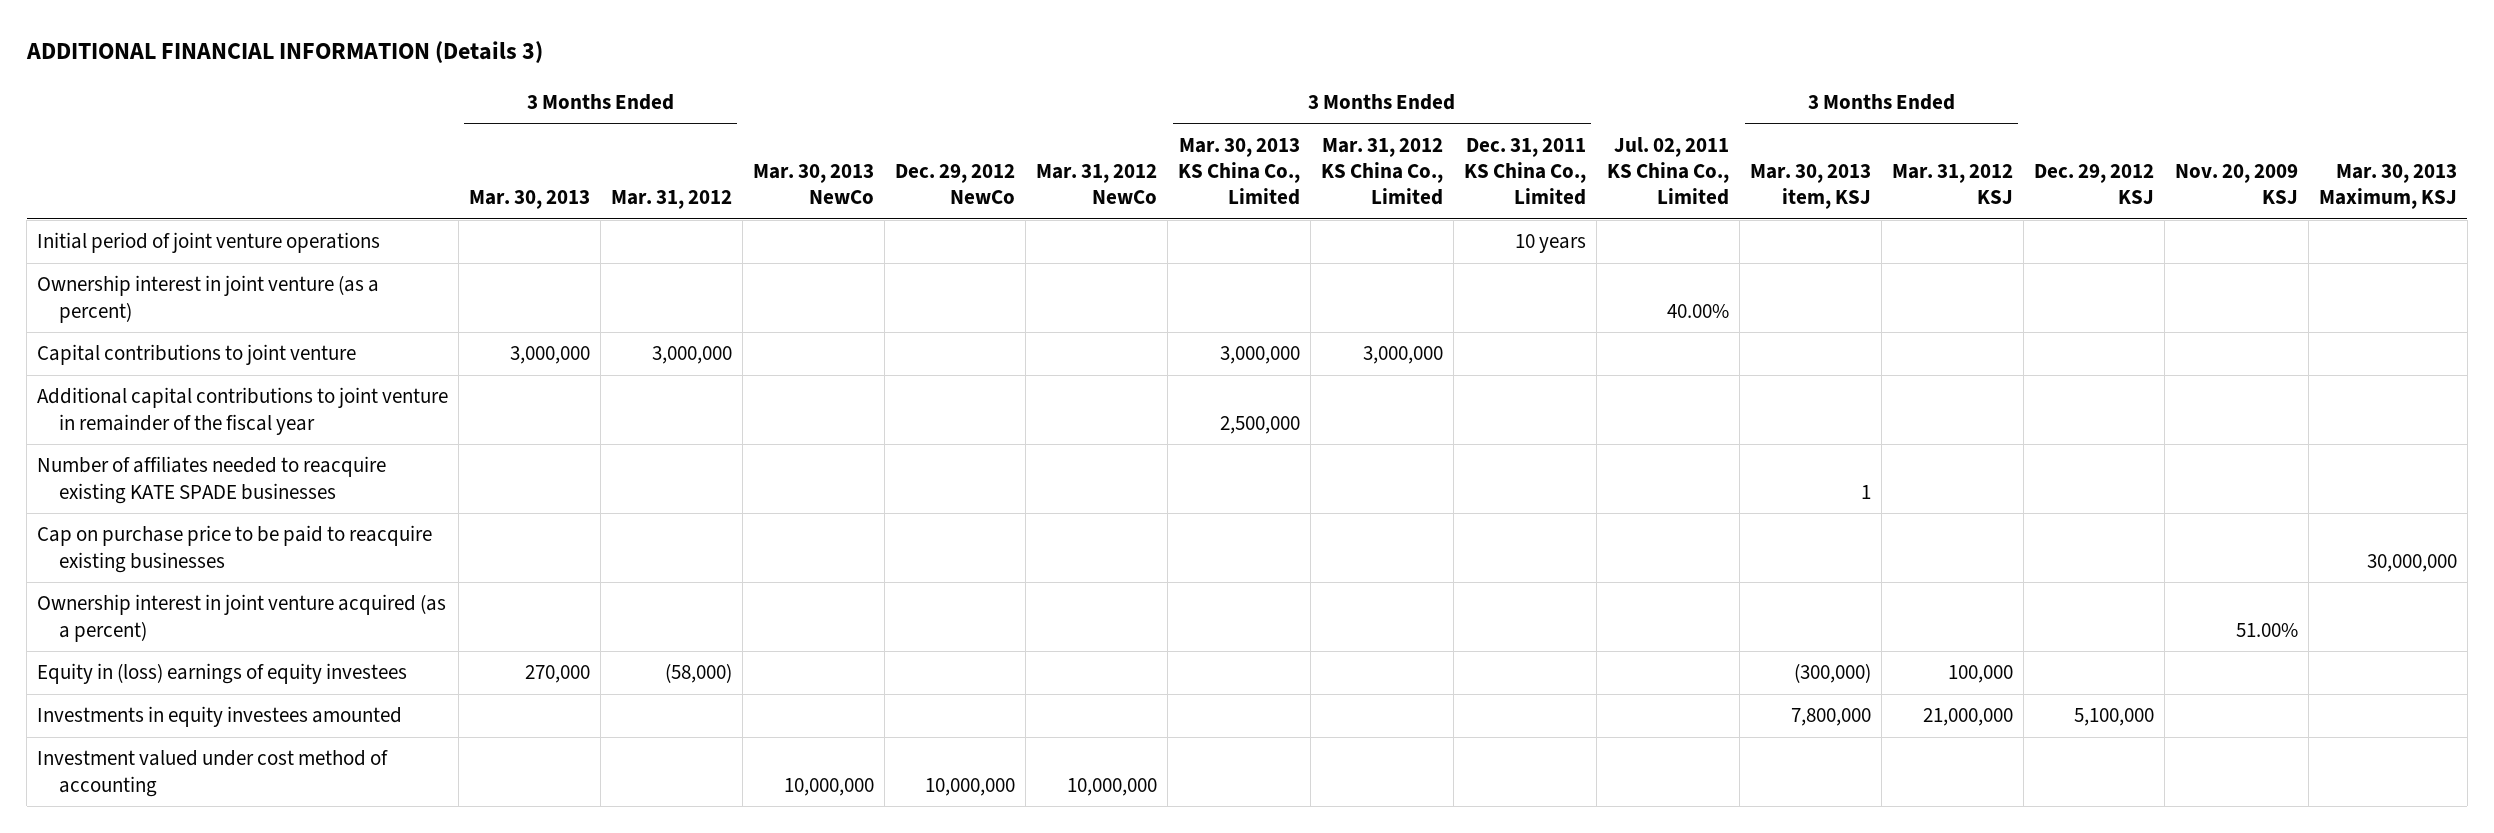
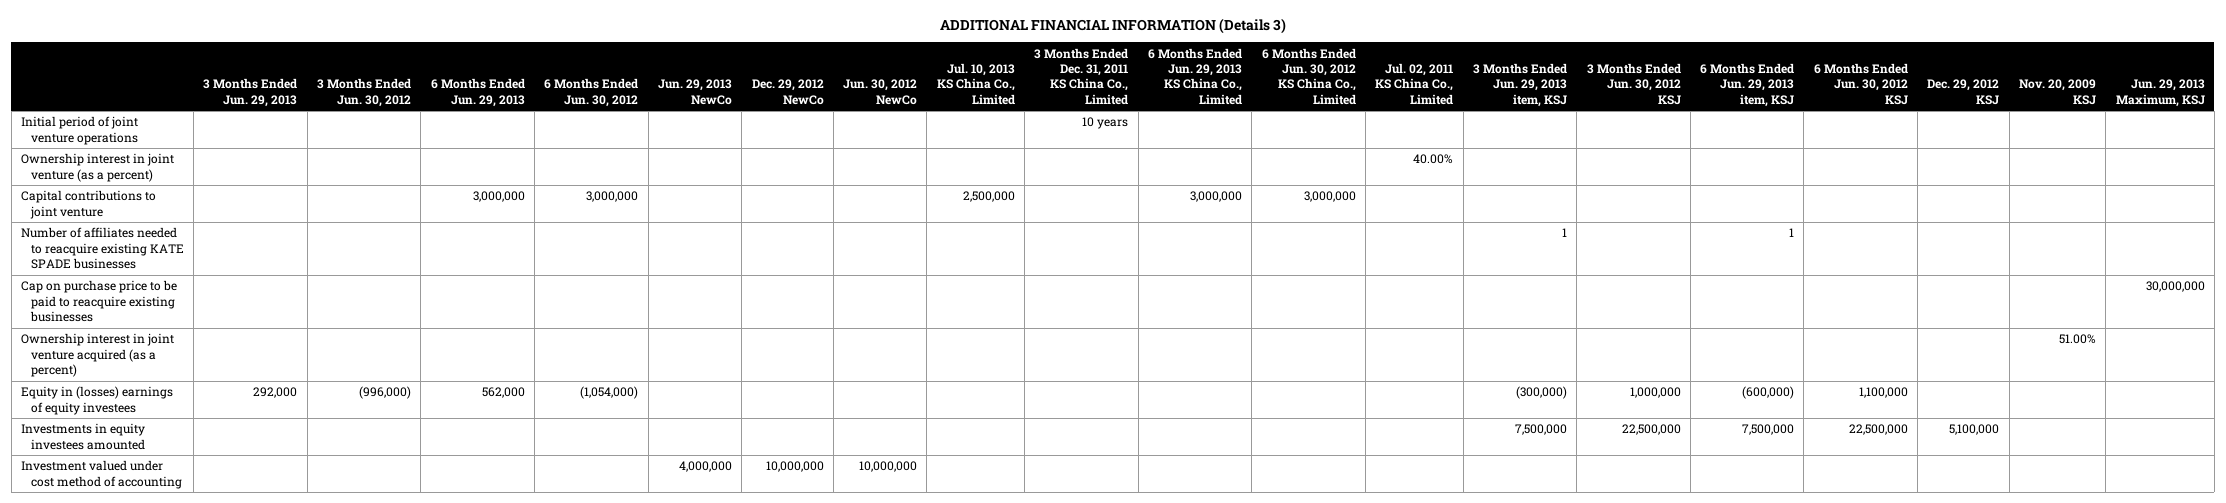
- | 3 Months Ended Mar. 30, 2013 | 3 Months Ended Mar. 31, 2012 | Mar. 30, 2013 NewCo | Dec. 29, 2012 NewCo | Mar. 31, 2012 NewCo | 3 Months Ended Mar. 30, 2013 KS China Co., Limited | 3 Months Ended Mar. 31, 2012 KS China Co., Limited | 3 Months Ended Dec. 31, 2011 KS China Co., Limited | Jul. 02, 2011 KS China Co., Limited | 3 Months Ended Mar. 30, 2013 item, KSJ | 3 Months Ended Mar. 31, 2012 KSJ | Dec. 29, 2012 KSJ | Nov. 20, 2009 KSJ | Mar. 30, 2013 Maximum, KSJ
+ | 3 Months Ended Jun. 29, 2013 | 3 Months Ended Jun. 30, 2012 | 6 Months Ended Jun. 29, 2013 | 6 Months Ended Jun. 30, 2012 | Jun. 29, 2013 NewCo | Dec. 29, 2012 NewCo | Jun. 30, 2012 NewCo | Jul. 10, 2013 KS China Co., Limited | 3 Months Ended Dec. 31, 2011 KS China Co., Limited | 6 Months Ended Jun. 29, 2013 KS China Co., Limited | 6 Months Ended Jun. 30, 2012 KS China Co., Limited | Jul. 02, 2011 KS China Co., Limited | 3 Months Ended Jun. 29, 2013 item, KSJ | 3 Months Ended Jun. 30, 2012 KSJ | 6 Months Ended Jun. 29, 2013 item, KSJ | 6 Months Ended Jun. 30, 2012 KSJ | Dec. 29, 2012 KSJ | Nov. 20, 2009 KSJ | Jun. 29, 2013 Maximum, KSJ
- Additional capital contributions to joint venture in remainder of the fiscal year | | | | | | 2,500,000 | | | | | | | |
- Equity in (loss) earnings of equity investees | 270,000 | (58,000) | | | | | | | | (300,000) | 100,000 | | |
+ Equity in (losses) earnings of equity investees | 292,000 | (996,000) | 562,000 | (1,054,000) | | | | | | | | | (300,000) | 1,000,000 | (600,000) | 1,100,000 | | |

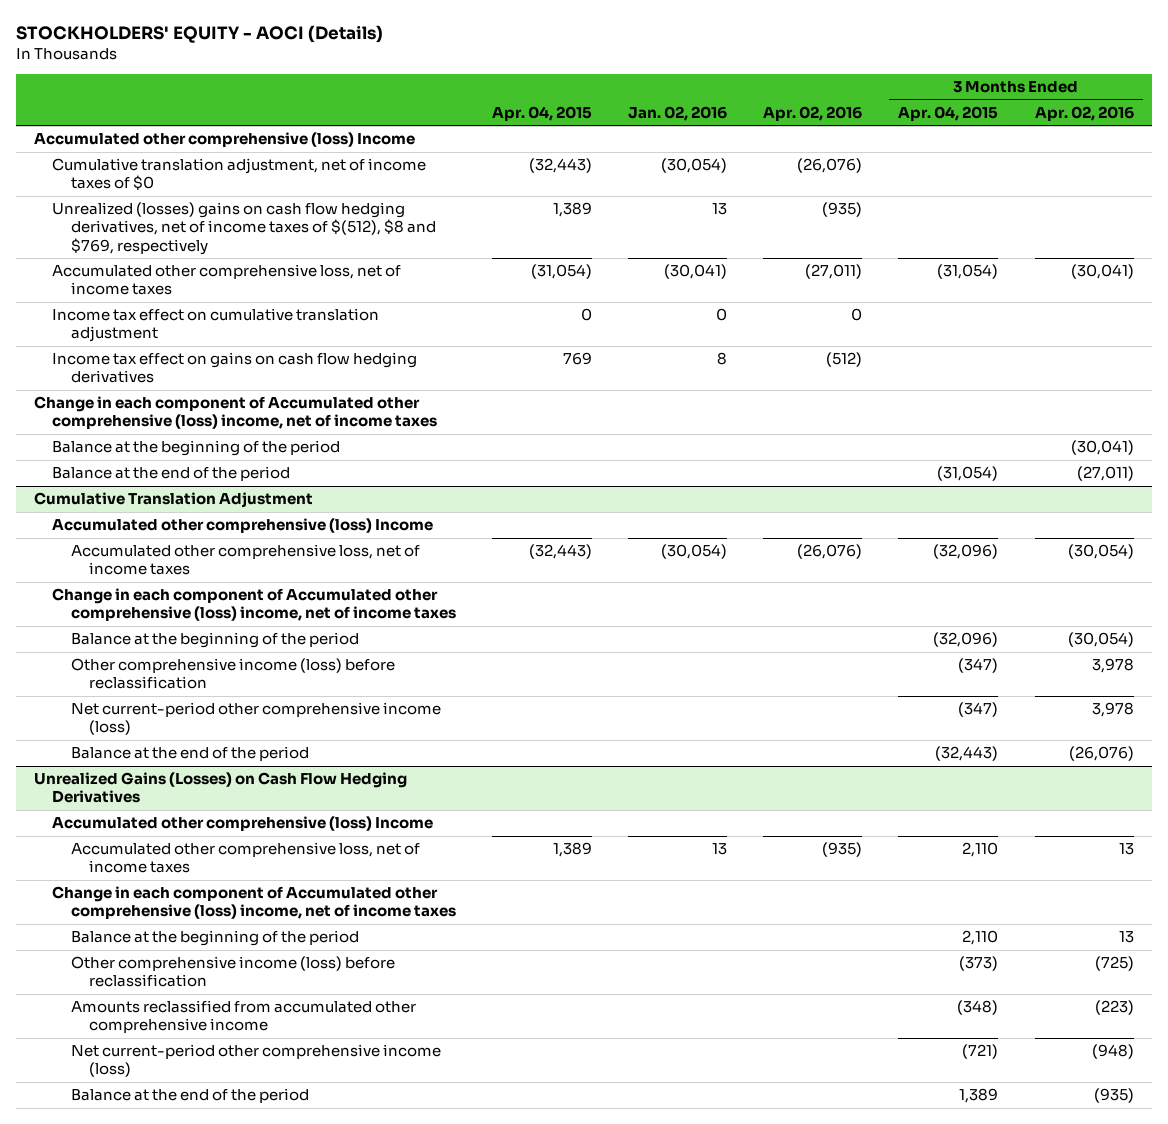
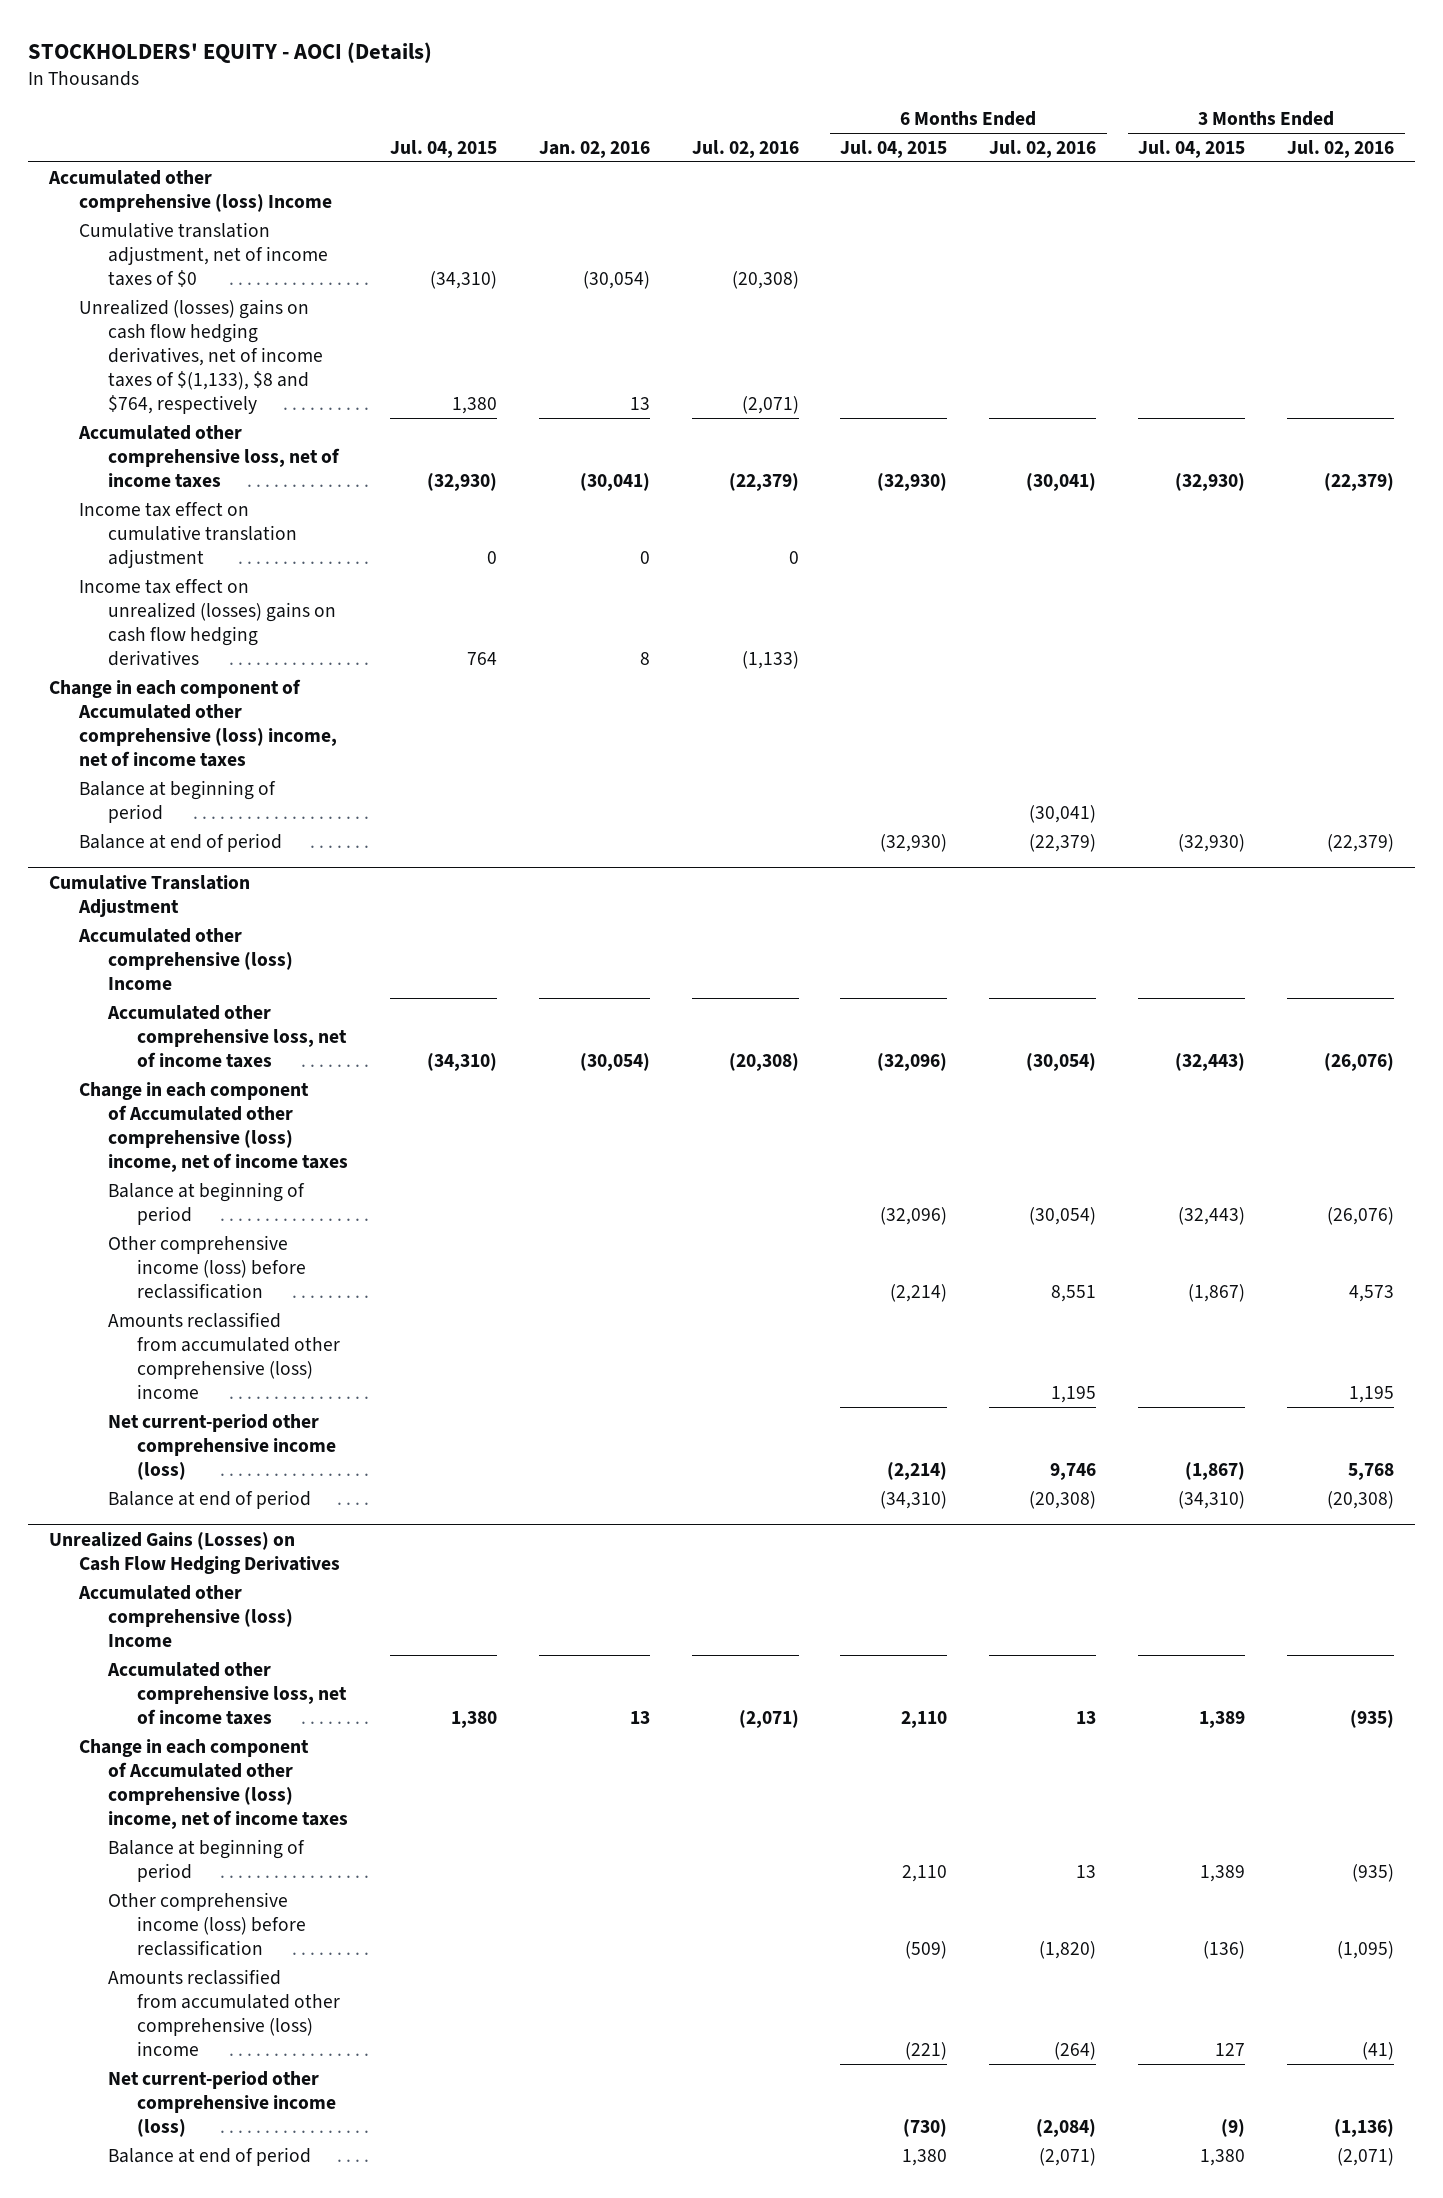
- | Apr. 04, 2015 | Jan. 02, 2016 | Apr. 02, 2016 | 3 Months Ended Apr. 04, 2015 | 3 Months Ended Apr. 02, 2016
+ | Jul. 04, 2015 | Jan. 02, 2016 | Jul. 02, 2016 | 6 Months Ended Jul. 04, 2015 | 6 Months Ended Jul. 02, 2016 | 3 Months Ended Jul. 04, 2015 | 3 Months Ended Jul. 02, 2016
- Unrealized (losses) gains on cash flow hedging derivatives, net of income taxes of $(512), $8 and $769, respectively | 1,389 | 13 | (935) | |
+ Unrealized (losses) gains on cash flow hedging derivatives, net of income taxes of $(1,133), $8 and $764, respectively | 1,380 | 13 | (2,071) | | | |
- Income tax effect on gains on cash flow hedging derivatives | 769 | 8 | (512) | |
+ Income tax effect on unrealized (losses) gains on cash flow hedging derivatives | 764 | 8 | (1,133) | | | |
- Balance at the beginning of the period | | | | | (30,041)
- Balance at the end of the period | | | | (31,054) | (27,011)
+ Balance at beginning of period | | | | | (30,041) | |
+ Balance at end of period | | | | (32,930) | (22,379) | (32,930) | (22,379)
@ Cumulative Translation Adjustment
- Balance at the beginning of the period | | | | (32,096) | (30,054)
+ Balance at beginning of period | | | | (32,096) | (30,054) | (32,443) | (26,076)
+ Amounts reclassified from accumulated other comprehensive (loss) income | | | | | 1,195 | | 1,195
- Balance at the end of the period | | | | (32,443) | (26,076)
+ Balance at end of period | | | | (34,310) | (20,308) | (34,310) | (20,308)
@ Unrealized Gains (Losses) on Cash Flow Hedging Derivatives
- Balance at the beginning of the period | | | | 2,110 | 13
+ Balance at beginning of period | | | | 2,110 | 13 | 1,389 | (935)
- Amounts reclassified from accumulated other comprehensive income | | | | (348) | (223)
+ Amounts reclassified from accumulated other comprehensive (loss) income | | | | (221) | (264) | 127 | (41)
- Balance at the end of the period | | | | 1,389 | (935)
+ Balance at end of period | | | | 1,380 | (2,071) | 1,380 | (2,071)

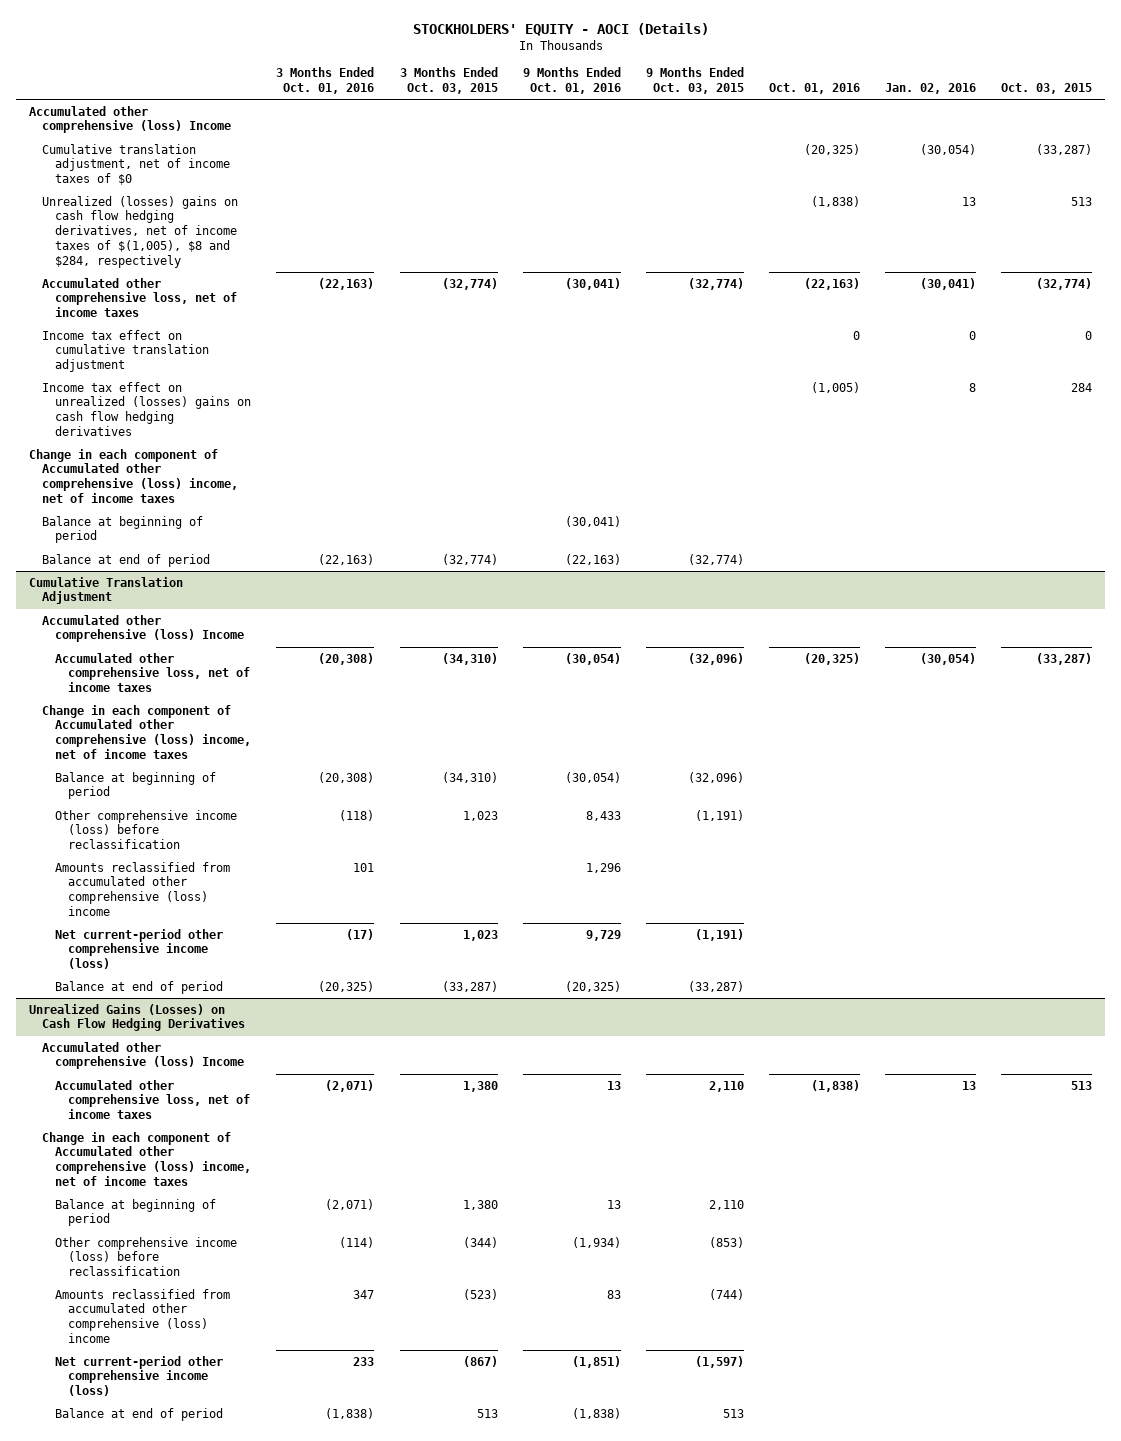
- | Jul. 04, 2015 | Jan. 02, 2016 | Jul. 02, 2016 | 6 Months Ended Jul. 04, 2015 | 6 Months Ended Jul. 02, 2016 | 3 Months Ended Jul. 04, 2015 | 3 Months Ended Jul. 02, 2016
+ | 3 Months Ended Oct. 01, 2016 | 3 Months Ended Oct. 03, 2015 | 9 Months Ended Oct. 01, 2016 | 9 Months Ended Oct. 03, 2015 | Oct. 01, 2016 | Jan. 02, 2016 | Oct. 03, 2015
- Unrealized (losses) gains on cash flow hedging derivatives, net of income taxes of $(1,133), $8 and $764, respectively | 1,380 | 13 | (2,071) | | | |
+ Unrealized (losses) gains on cash flow hedging derivatives, net of income taxes of $(1,005), $8 and $284, respectively | | | | | (1,838) | 13 | 513

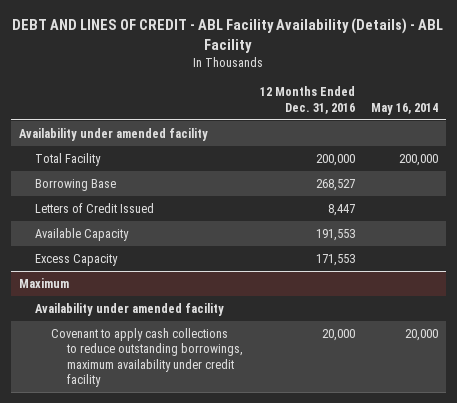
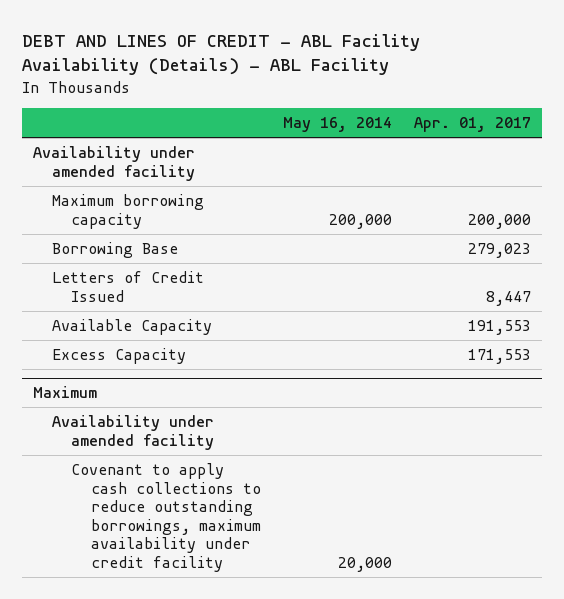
- | 12 Months Ended Dec. 31, 2016 | May 16, 2014
+ | May 16, 2014 | Apr. 01, 2017
- Total Facility | 200,000 | 200,000
+ Maximum borrowing capacity | 200,000 | 200,000

